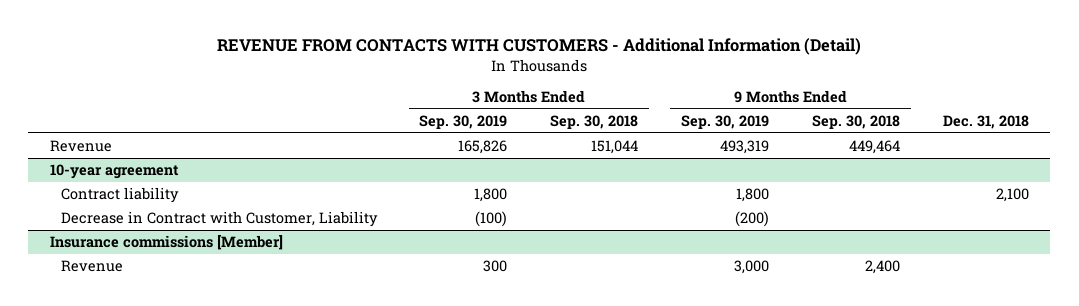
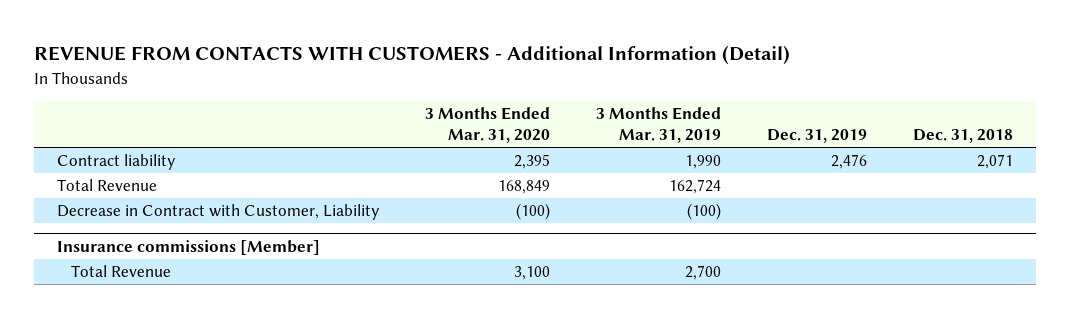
- | 3 Months Ended Sep. 30, 2019 | 3 Months Ended Sep. 30, 2018 | 9 Months Ended Sep. 30, 2019 | 9 Months Ended Sep. 30, 2018 | Dec. 31, 2018
+ | 3 Months Ended Mar. 31, 2020 | 3 Months Ended Mar. 31, 2019 | Dec. 31, 2019 | Dec. 31, 2018
- Revenue | 165,826 | 151,044 | 493,319 | 449,464 |
- 10-year agreement
- Contract liability | 1,800 | | 1,800 | | 2,100
- Decrease in Contract with Customer, Liability | (100) | | (200) | |
+ Contract liability | 2,395 | 1,990 | 2,476 | 2,071
+ Total Revenue | 168,849 | 162,724 | |
+ Decrease in Contract with Customer, Liability | (100) | (100) | |
@ Insurance commissions [Member]
- Revenue | 300 | | 3,000 | 2,400 |
+ Total Revenue | 3,100 | 2,700 | |

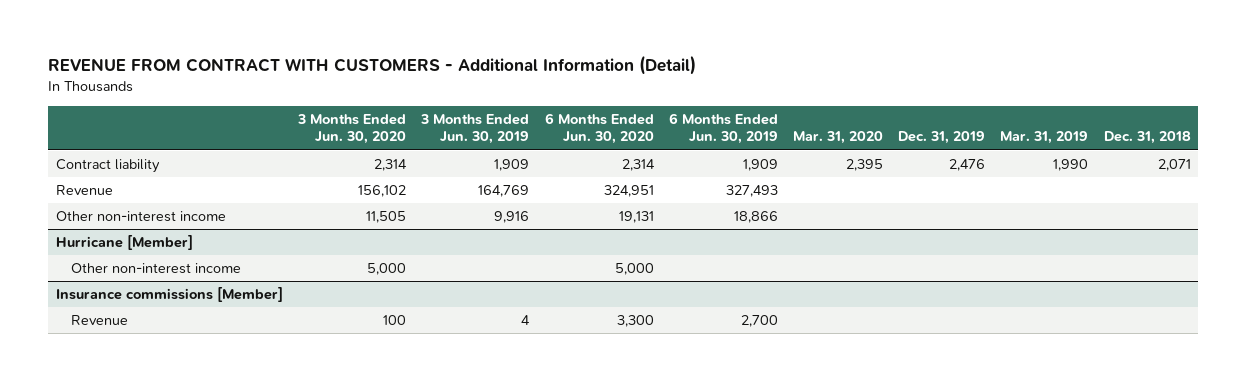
- REVENUE FROM CONTACTS WITH CUSTOMERS - Additional Information (Detail)
+ REVENUE FROM CONTRACT WITH CUSTOMERS - Additional Information (Detail)
- | 3 Months Ended Mar. 31, 2020 | 3 Months Ended Mar. 31, 2019 | Dec. 31, 2019 | Dec. 31, 2018
+ | 3 Months Ended Jun. 30, 2020 | 3 Months Ended Jun. 30, 2019 | 6 Months Ended Jun. 30, 2020 | 6 Months Ended Jun. 30, 2019 | Mar. 31, 2020 | Dec. 31, 2019 | Mar. 31, 2019 | Dec. 31, 2018
- Total Revenue | 168,849 | 162,724 | |
- Decrease in Contract with Customer, Liability | (100) | (100) | |
+ Revenue | 156,102 | 164,769 | 324,951 | 327,493 | | | |
+ Other non-interest income | 11,505 | 9,916 | 19,131 | 18,866 | | | |
+ Hurricane [Member]
+ Other non-interest income | 5,000 | | 5,000 | | | | |
@ Insurance commissions [Member]
- Total Revenue | 3,100 | 2,700 | |
+ Revenue | 100 | 4 | 3,300 | 2,700 | | | |

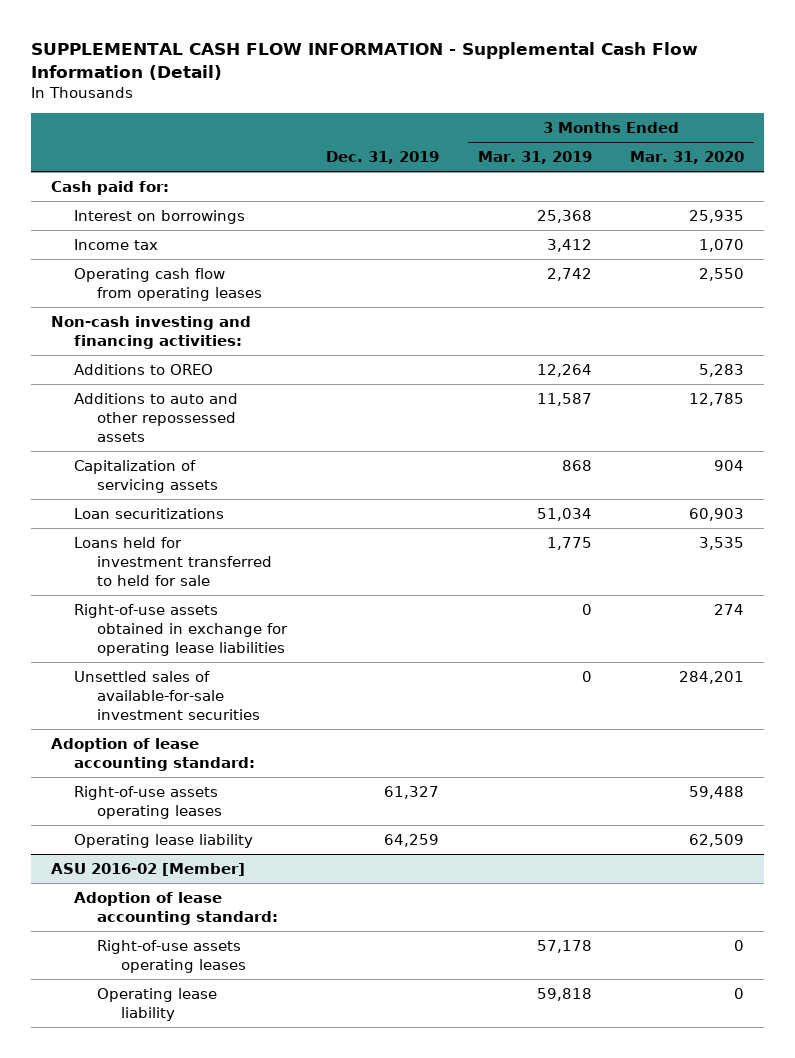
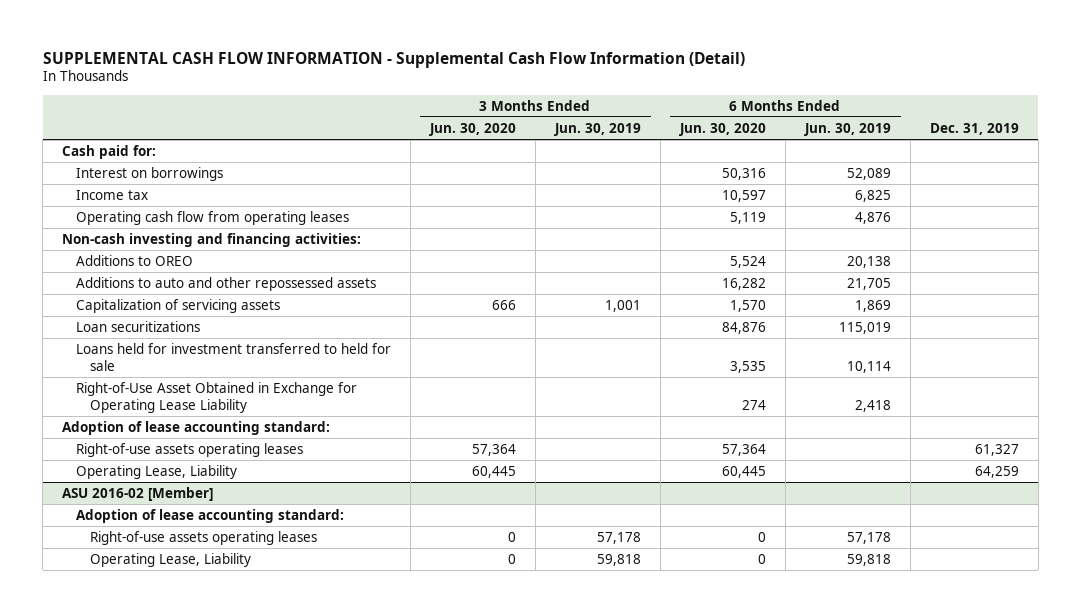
- | Dec. 31, 2019 | 3 Months Ended Mar. 31, 2019 | 3 Months Ended Mar. 31, 2020
+ | 3 Months Ended Jun. 30, 2020 | 3 Months Ended Jun. 30, 2019 | 6 Months Ended Jun. 30, 2020 | 6 Months Ended Jun. 30, 2019 | Dec. 31, 2019
- Right-of-use assets obtained in exchange for operating lease liabilities | | 0 | 274
- Unsettled sales of available-for-sale investment securities | | 0 | 284,201
+ Right-of-Use Asset Obtained in Exchange for Operating Lease Liability | | | 274 | 2,418 |
- Operating lease liability | 64,259 | | 62,509
+ Operating Lease, Liability | 60,445 | | 60,445 | | 64,259
@ ASU 2016-02 [Member]
- Operating lease liability | | 59,818 | 0
+ Operating Lease, Liability | 0 | 59,818 | 0 | 59,818 |

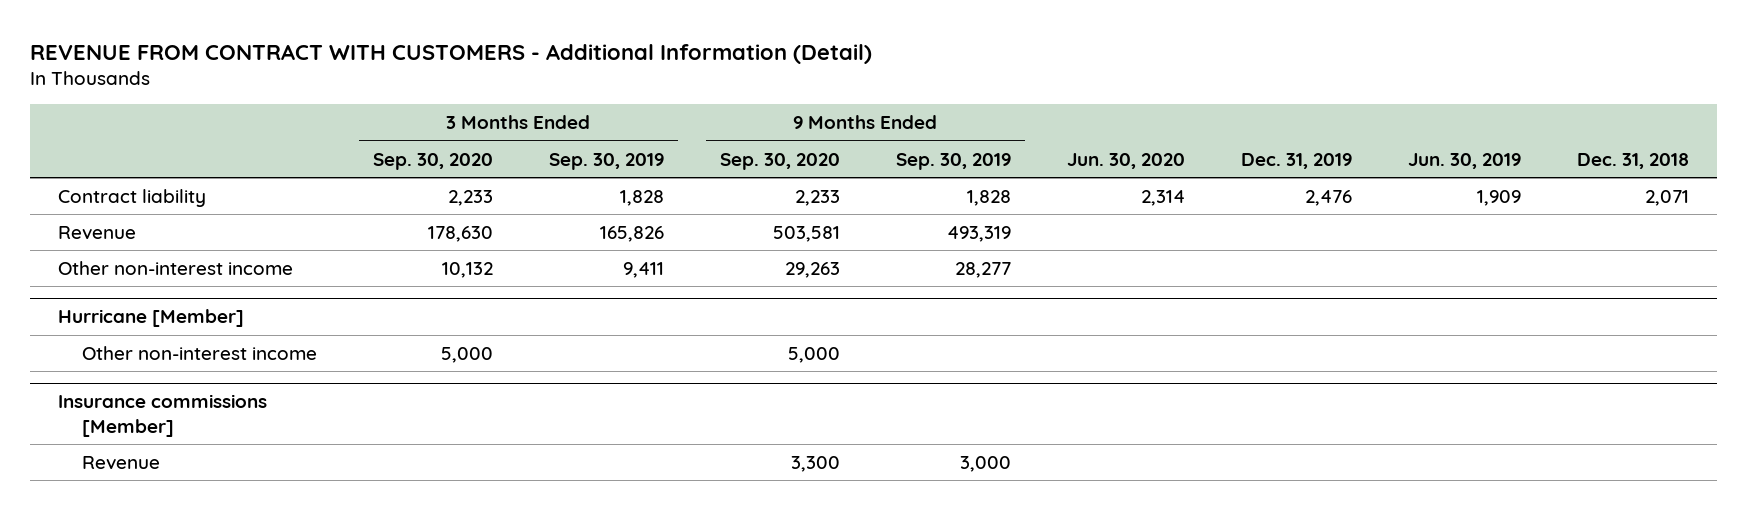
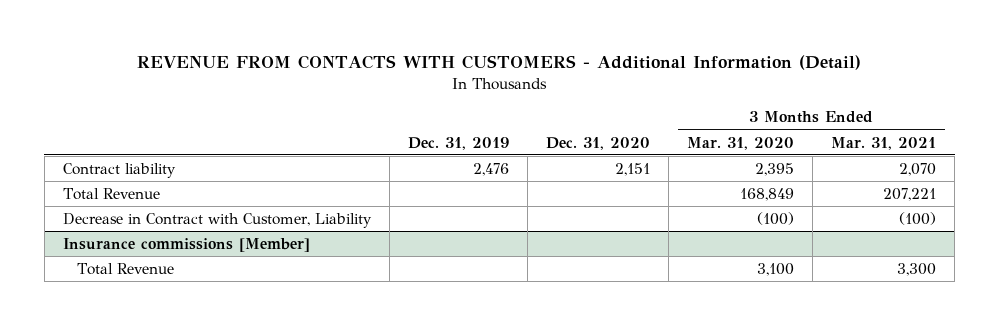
- REVENUE FROM CONTRACT WITH CUSTOMERS - Additional Information (Detail)
+ REVENUE FROM CONTACTS WITH CUSTOMERS - Additional Information (Detail)
- | 3 Months Ended Sep. 30, 2020 | 3 Months Ended Sep. 30, 2019 | 9 Months Ended Sep. 30, 2020 | 9 Months Ended Sep. 30, 2019 | Jun. 30, 2020 | Dec. 31, 2019 | Jun. 30, 2019 | Dec. 31, 2018
+ | Dec. 31, 2019 | Dec. 31, 2020 | 3 Months Ended Mar. 31, 2020 | 3 Months Ended Mar. 31, 2021
- Revenue | 178,630 | 165,826 | 503,581 | 493,319 | | | |
- Other non-interest income | 10,132 | 9,411 | 29,263 | 28,277 | | | |
- Hurricane [Member]
- Other non-interest income | 5,000 | | 5,000 | | | | |
+ Total Revenue | | | 168,849 | 207,221
+ Decrease in Contract with Customer, Liability | | | (100) | (100)
@ Insurance commissions [Member]
- Revenue | | | 3,300 | 3,000 | | | |
+ Total Revenue | | | 3,100 | 3,300

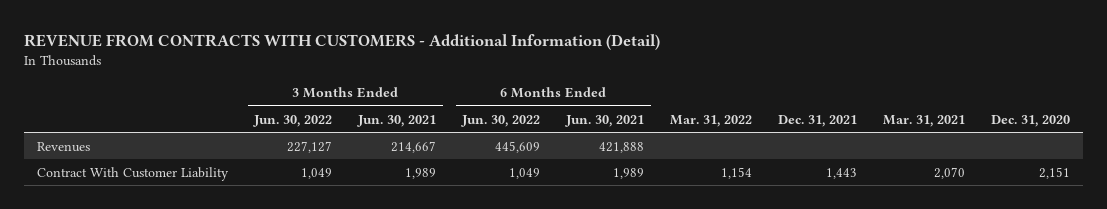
- REVENUE FROM CONTACTS WITH CUSTOMERS - Additional Information (Detail)
+ REVENUE FROM CONTRACTS WITH CUSTOMERS - Additional Information (Detail)
- | Dec. 31, 2019 | Dec. 31, 2020 | 3 Months Ended Mar. 31, 2020 | 3 Months Ended Mar. 31, 2021
+ | 3 Months Ended Jun. 30, 2022 | 3 Months Ended Jun. 30, 2021 | 6 Months Ended Jun. 30, 2022 | 6 Months Ended Jun. 30, 2021 | Mar. 31, 2022 | Dec. 31, 2021 | Mar. 31, 2021 | Dec. 31, 2020
- Contract liability | 2,476 | 2,151 | 2,395 | 2,070
- Total Revenue | | | 168,849 | 207,221
- Decrease in Contract with Customer, Liability | | | (100) | (100)
- Insurance commissions [Member]
- Total Revenue | | | 3,100 | 3,300
+ Revenues | 227,127 | 214,667 | 445,609 | 421,888 | | | |
+ Contract With Customer Liability | 1,049 | 1,989 | 1,049 | 1,989 | 1,154 | 1,443 | 2,070 | 2,151

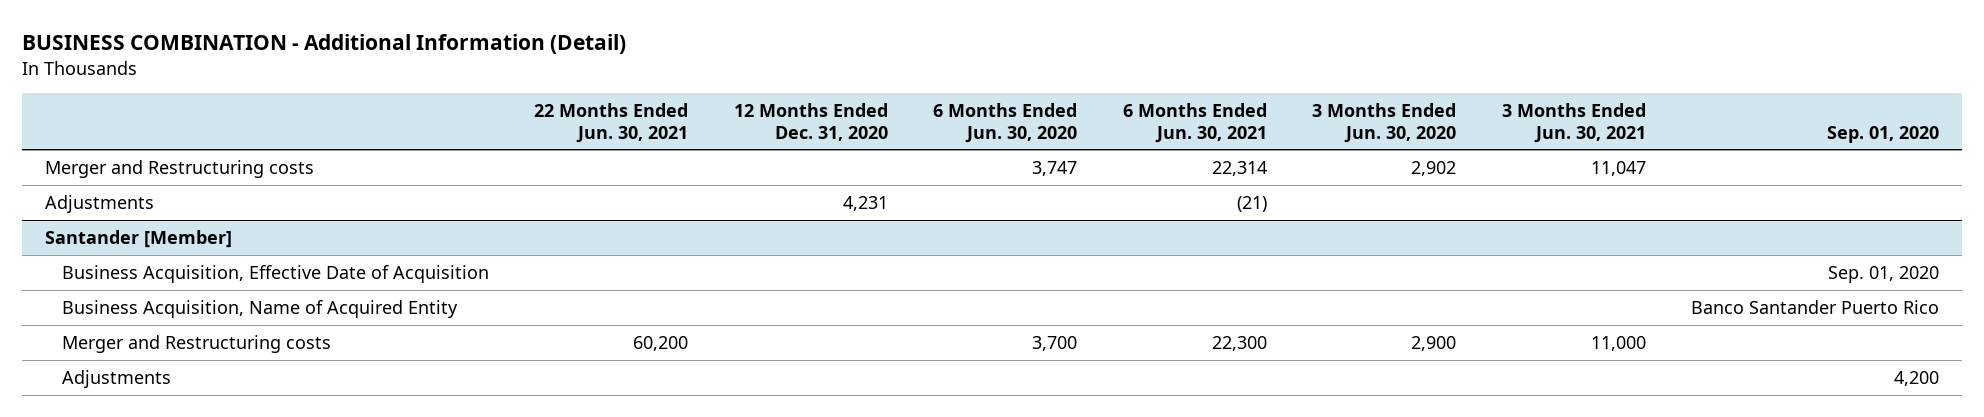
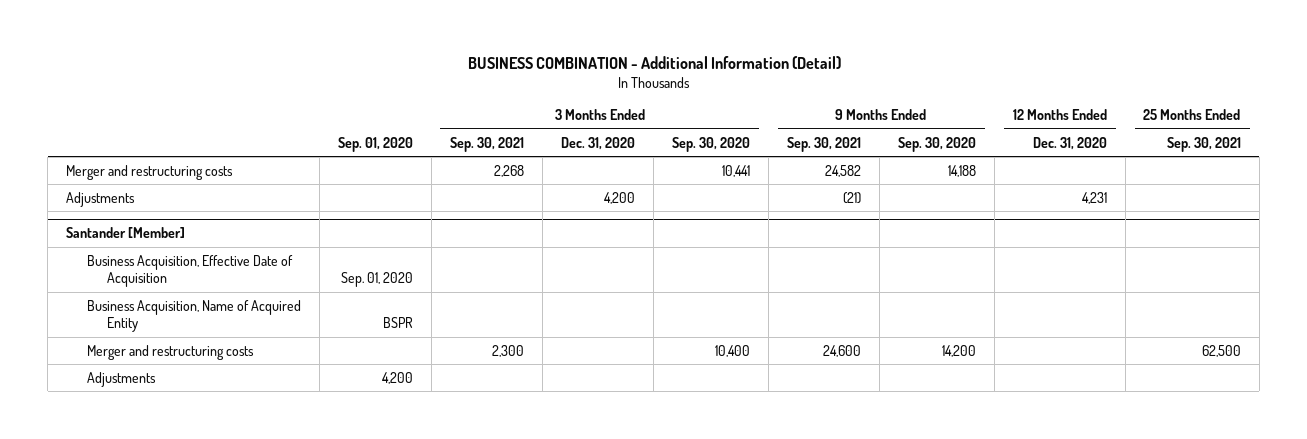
- | 22 Months Ended Jun. 30, 2021 | 12 Months Ended Dec. 31, 2020 | 6 Months Ended Jun. 30, 2020 | 6 Months Ended Jun. 30, 2021 | 3 Months Ended Jun. 30, 2020 | 3 Months Ended Jun. 30, 2021 | Sep. 01, 2020
+ | Sep. 01, 2020 | 3 Months Ended Sep. 30, 2021 | 3 Months Ended Dec. 31, 2020 | 3 Months Ended Sep. 30, 2020 | 9 Months Ended Sep. 30, 2021 | 9 Months Ended Sep. 30, 2020 | 12 Months Ended Dec. 31, 2020 | 25 Months Ended Sep. 30, 2021
- Merger and Restructuring costs | | | 3,747 | 22,314 | 2,902 | 11,047 |
+ Merger and restructuring costs | | 2,268 | | 10,441 | 24,582 | 14,188 | |
@ Santander [Member]
- Business Acquisition, Name of Acquired Entity | | | | | | | Banco Santander Puerto Rico
- Merger and Restructuring costs | 60,200 | | 3,700 | 22,300 | 2,900 | 11,000 |
+ Business Acquisition, Name of Acquired Entity | BSPR | | | | | | |
+ Merger and restructuring costs | | 2,300 | | 10,400 | 24,600 | 14,200 | | 62,500

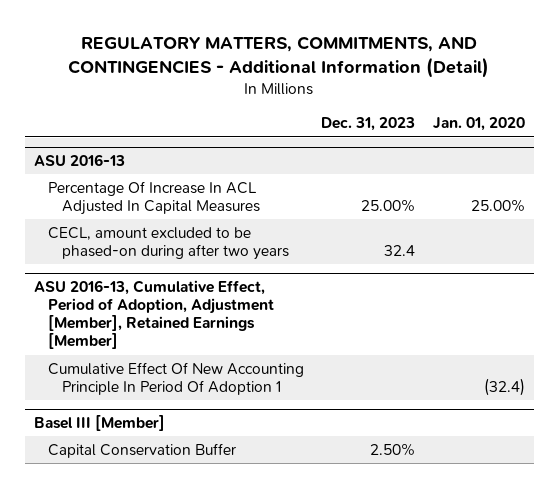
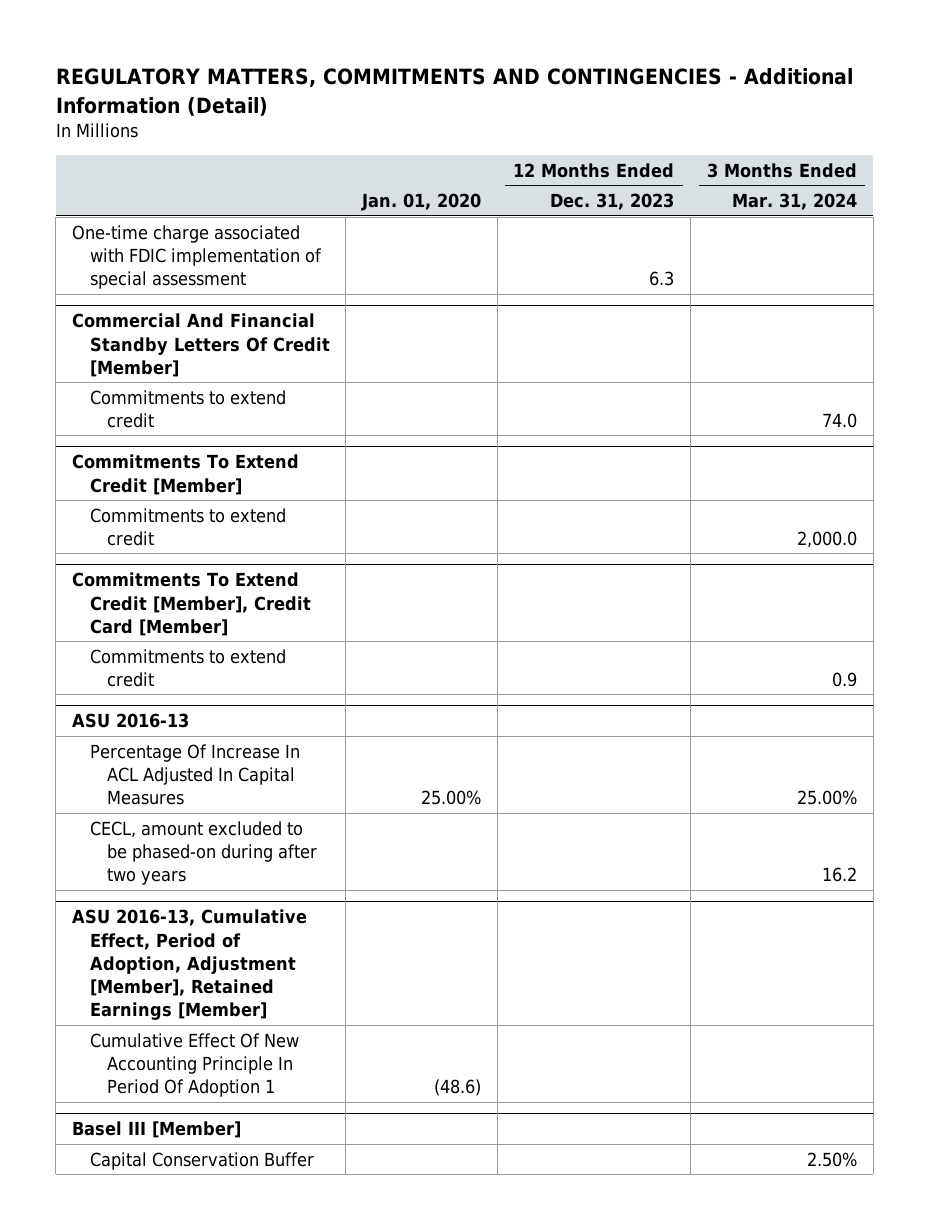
- REGULATORY MATTERS, COMMITMENTS, AND CONTINGENCIES - Additional Information (Detail)
+ REGULATORY MATTERS, COMMITMENTS AND CONTINGENCIES - Additional Information (Detail)
- | Dec. 31, 2023 | Jan. 01, 2020
+ | Jan. 01, 2020 | 12 Months Ended Dec. 31, 2023 | 3 Months Ended Mar. 31, 2024
+ One-time charge associated with FDIC implementation of special assessment | | 6.3 |
+ Commercial And Financial Standby Letters Of Credit [Member]
+ Commitments to extend credit | | | 74.0
+ Commitments To Extend Credit [Member]
+ Commitments to extend credit | | | 2,000.0
+ Commitments To Extend Credit [Member], Credit Card [Member]
+ Commitments to extend credit | | | 0.9
@ ASU 2016-13, Cumulative Effect, Period of Adoption, Adjustment [Member], Retained Earnings [Member]
- Cumulative Effect Of New Accounting Principle In Period Of Adoption 1 | | (32.4)
+ Cumulative Effect Of New Accounting Principle In Period Of Adoption 1 | (48.6) | |

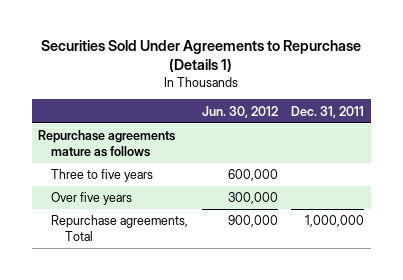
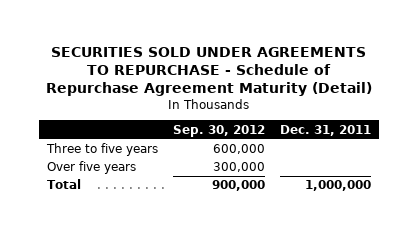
- Securities Sold Under Agreements to Repurchase (Details 1)
+ SECURITIES SOLD UNDER AGREEMENTS TO REPURCHASE - Schedule of Repurchase Agreement Maturity (Detail)
- | Jun. 30, 2012 | Dec. 31, 2011
+ | Sep. 30, 2012 | Dec. 31, 2011
- Repurchase agreements mature as follows
- Repurchase agreements, Total | 900,000 | 1,000,000
+ Total | 900,000 | 1,000,000

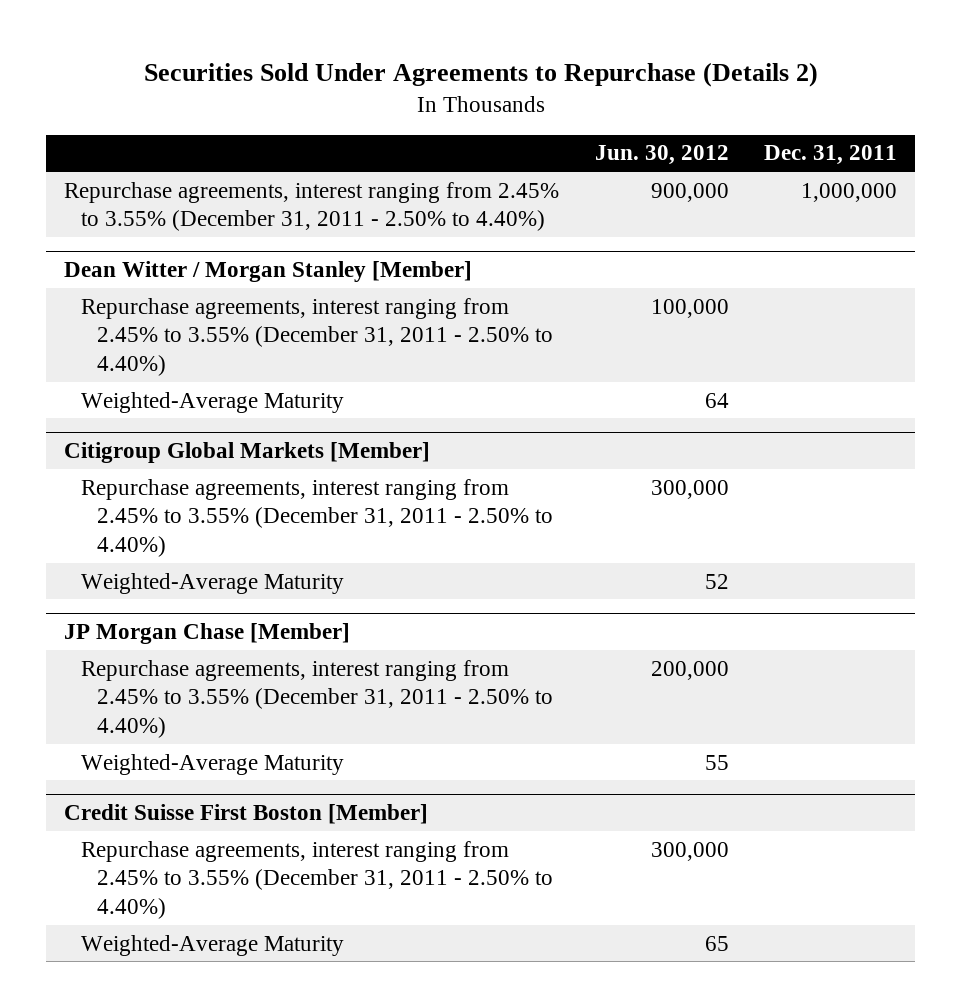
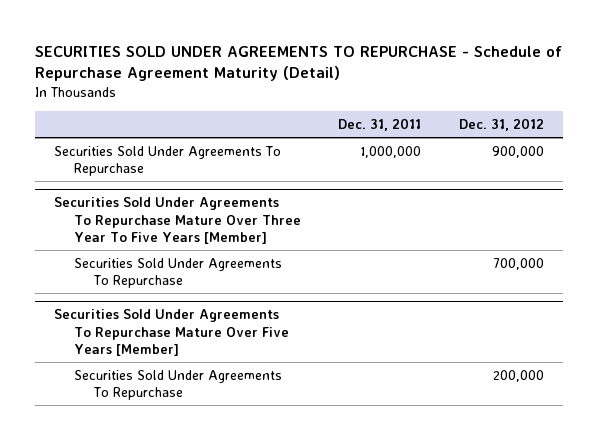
- Securities Sold Under Agreements to Repurchase (Details 2)
+ SECURITIES SOLD UNDER AGREEMENTS TO REPURCHASE - Schedule of Repurchase Agreement Maturity (Detail)
- | Jun. 30, 2012 | Dec. 31, 2011
+ | Dec. 31, 2011 | Dec. 31, 2012
- Repurchase agreements, interest ranging from 2.45% to 3.55% (December 31, 2011 - 2.50% to 4.40%) | 900,000 | 1,000,000
- Dean Witter / Morgan Stanley [Member]
- Repurchase agreements, interest ranging from 2.45% to 3.55% (December 31, 2011 - 2.50% to 4.40%) | 100,000 |
- Weighted-Average Maturity | 64 |
- Citigroup Global Markets [Member]
- Repurchase agreements, interest ranging from 2.45% to 3.55% (December 31, 2011 - 2.50% to 4.40%) | 300,000 |
- Weighted-Average Maturity | 52 |
- JP Morgan Chase [Member]
- Repurchase agreements, interest ranging from 2.45% to 3.55% (December 31, 2011 - 2.50% to 4.40%) | 200,000 |
- Weighted-Average Maturity | 55 |
- Credit Suisse First Boston [Member]
- Repurchase agreements, interest ranging from 2.45% to 3.55% (December 31, 2011 - 2.50% to 4.40%) | 300,000 |
- Weighted-Average Maturity | 65 |
+ Securities Sold Under Agreements To Repurchase | 1,000,000 | 900,000
+ Securities Sold Under Agreements To Repurchase Mature Over Three Year To Five Years [Member]
+ Securities Sold Under Agreements To Repurchase | | 700,000
+ Securities Sold Under Agreements To Repurchase Mature Over Five Years [Member]
+ Securities Sold Under Agreements To Repurchase | | 200,000

